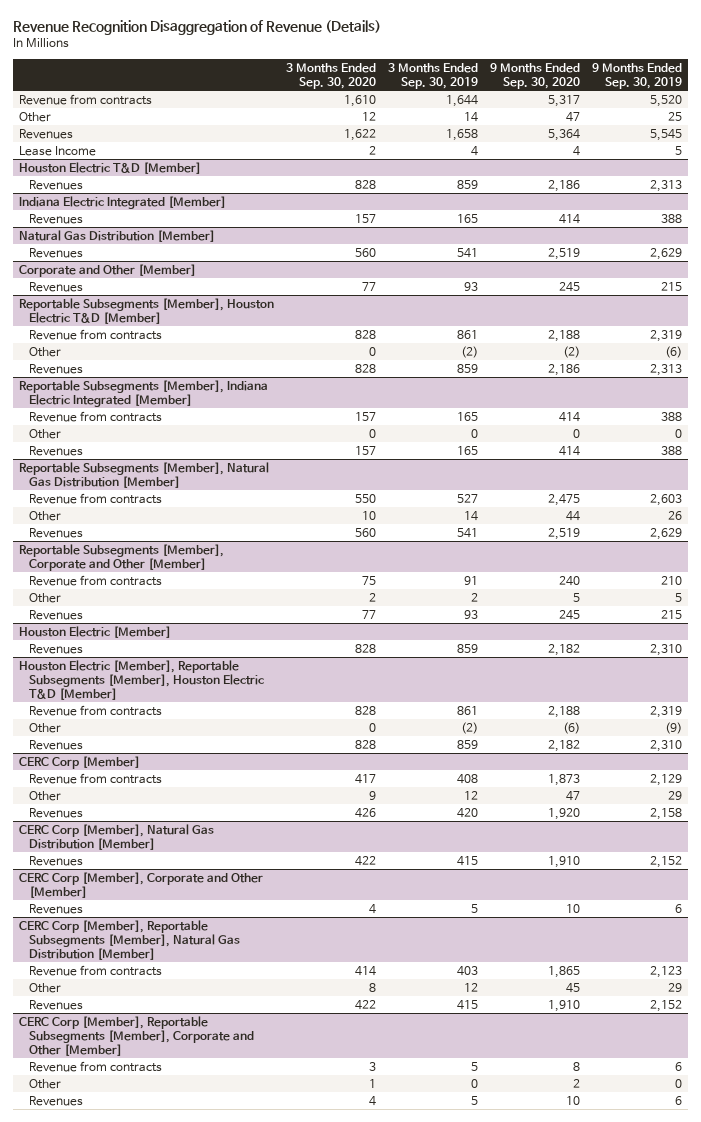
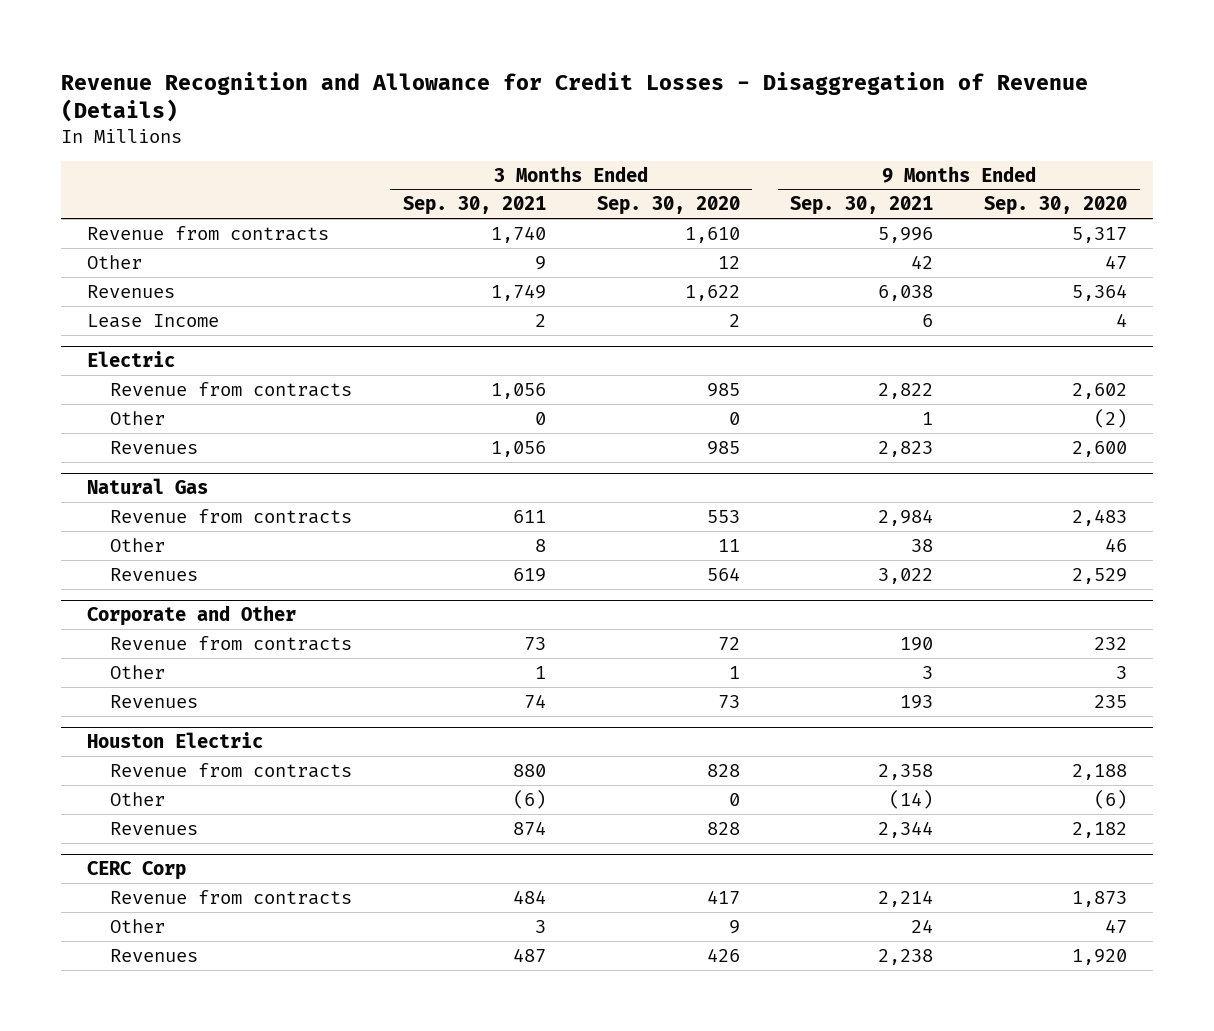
- Revenue Recognition Disaggregation of Revenue (Details)
+ Revenue Recognition and Allowance for Credit Losses - Disaggregation of Revenue (Details)
- | 3 Months Ended Sep. 30, 2020 | 3 Months Ended Sep. 30, 2019 | 9 Months Ended Sep. 30, 2020 | 9 Months Ended Sep. 30, 2019
+ | 3 Months Ended Sep. 30, 2021 | 3 Months Ended Sep. 30, 2020 | 9 Months Ended Sep. 30, 2021 | 9 Months Ended Sep. 30, 2020
- Houston Electric T&D [Member]
- Revenues | 828 | 859 | 2,186 | 2,313
- Indiana Electric Integrated [Member]
- Revenues | 157 | 165 | 414 | 388
- Natural Gas Distribution [Member]
- Revenues | 560 | 541 | 2,519 | 2,629
- Corporate and Other [Member]
- Revenues | 77 | 93 | 245 | 215
- Reportable Subsegments [Member], Houston Electric T&D [Member]
- Revenue from contracts | 828 | 861 | 2,188 | 2,319
+ Electric
+ Revenue from contracts | 1,056 | 985 | 2,822 | 2,602
- Revenues | 828 | 859 | 2,186 | 2,313
- Reportable Subsegments [Member], Indiana Electric Integrated [Member]
- Revenue from contracts | 157 | 165 | 414 | 388
- Other | 0 | 0 | 0 | 0
- Revenues | 157 | 165 | 414 | 388
- Reportable Subsegments [Member], Natural Gas Distribution [Member]
- Revenue from contracts | 550 | 527 | 2,475 | 2,603
- Other | 10 | 14 | 44 | 26
- Revenues | 560 | 541 | 2,519 | 2,629
- Reportable Subsegments [Member], Corporate and Other [Member]
- Revenue from contracts | 75 | 91 | 240 | 210
- Other | 2 | 2 | 5 | 5
- Revenues | 77 | 93 | 245 | 215
- Houston Electric [Member]
- Revenues | 828 | 859 | 2,182 | 2,310
- Houston Electric [Member], Reportable Subsegments [Member], Houston Electric T&D [Member]
+ Revenues | 1,056 | 985 | 2,823 | 2,600
+ Natural Gas
+ Revenue from contracts | 611 | 553 | 2,984 | 2,483
+ Other | 8 | 11 | 38 | 46
+ Revenues | 619 | 564 | 3,022 | 2,529
+ Corporate and Other
+ Revenue from contracts | 73 | 72 | 190 | 232
+ Other | 1 | 1 | 3 | 3
+ Revenues | 74 | 73 | 193 | 235
+ Houston Electric
- CERC Corp [Member]
+ CERC Corp
- CERC Corp [Member], Natural Gas Distribution [Member]
- Revenues | 422 | 415 | 1,910 | 2,152
- CERC Corp [Member], Corporate and Other [Member]
- Revenues | 4 | 5 | 10 | 6
- CERC Corp [Member], Reportable Subsegments [Member], Natural Gas Distribution [Member]
- Revenue from contracts | 414 | 403 | 1,865 | 2,123
- Other | 8 | 12 | 45 | 29
- Revenues | 422 | 415 | 1,910 | 2,152
- CERC Corp [Member], Reportable Subsegments [Member], Corporate and Other [Member]
- Revenue from contracts | 3 | 5 | 8 | 6
- Other | 1 | 0 | 2 | 0
- Revenues | 4 | 5 | 10 | 6

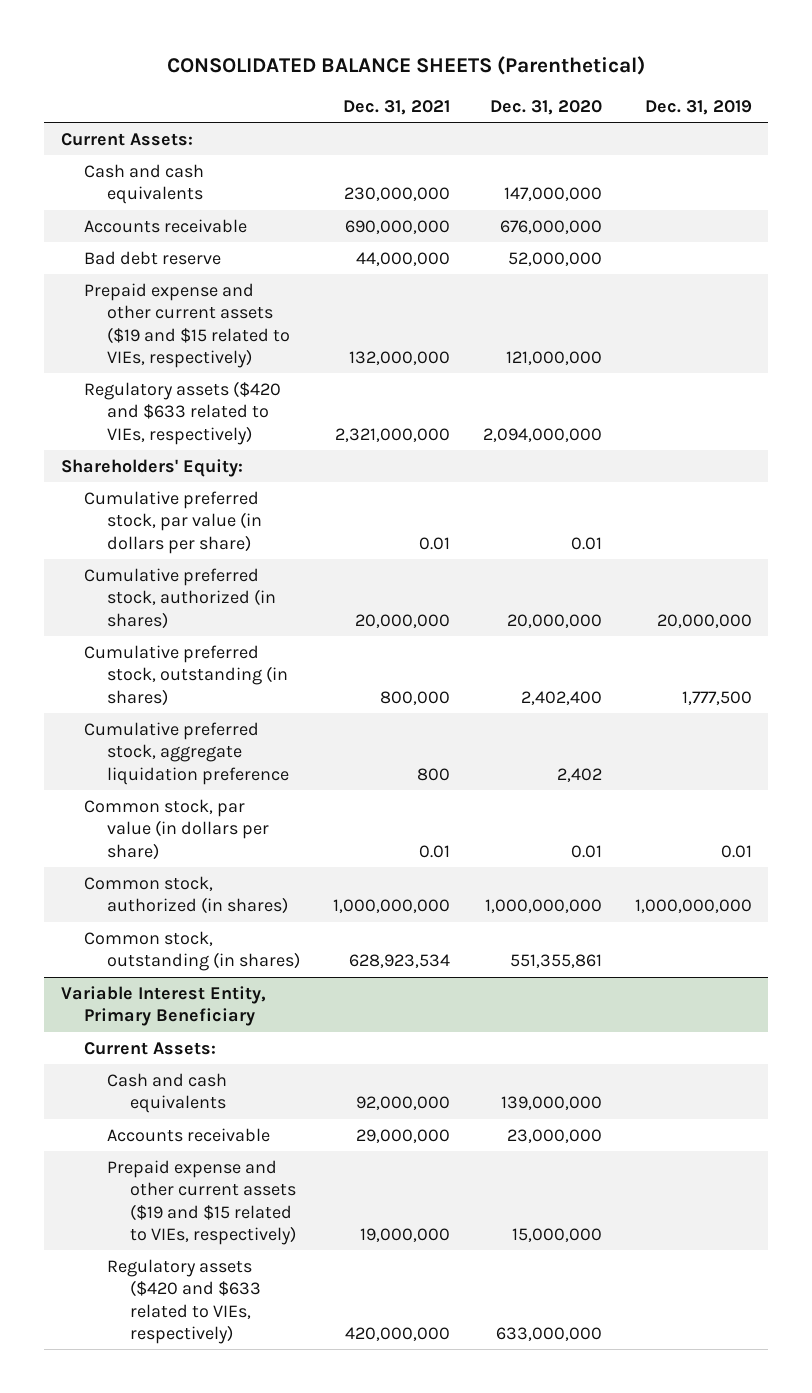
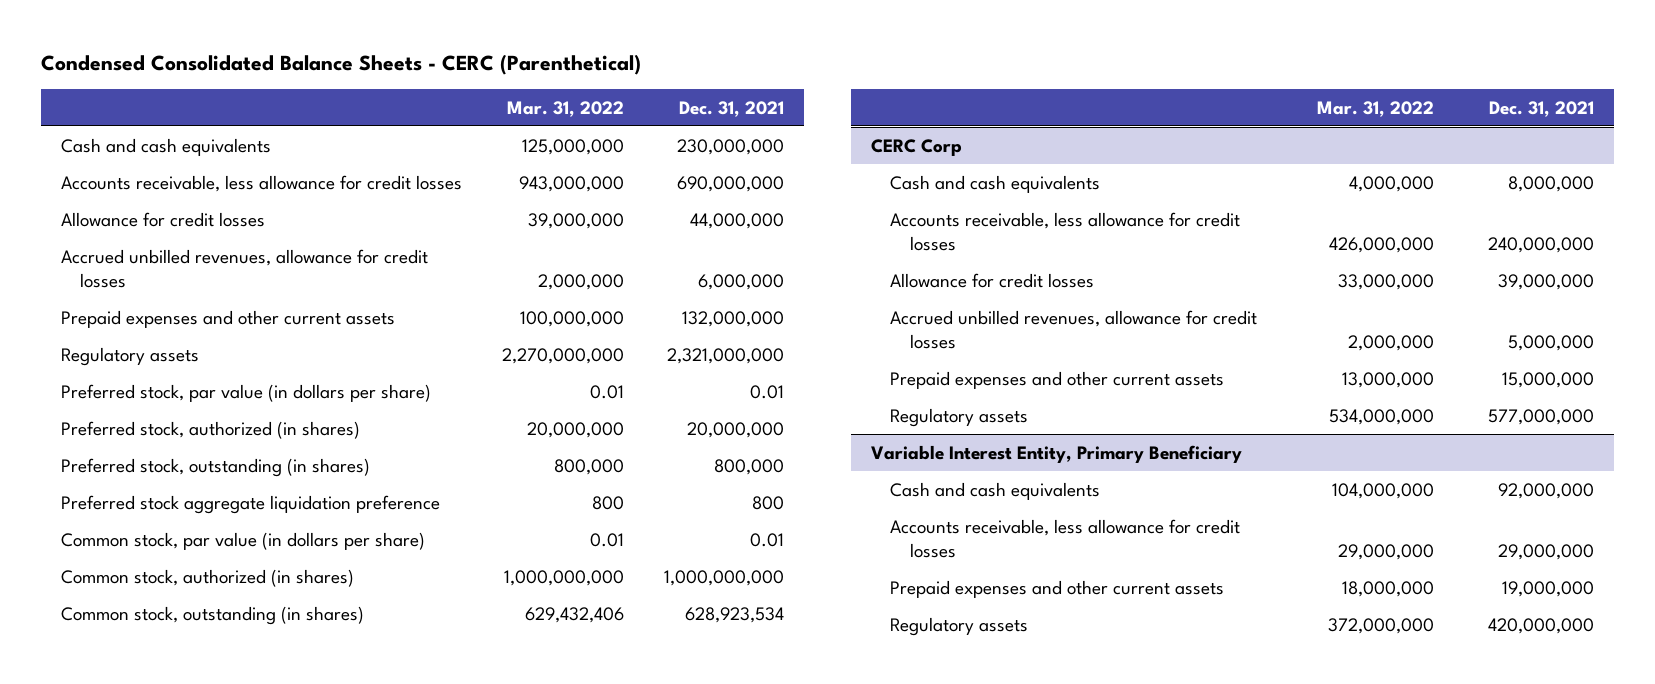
- CONSOLIDATED BALANCE SHEETS (Parenthetical)
+ Condensed Consolidated Balance Sheets - CERC (Parenthetical)
- | Dec. 31, 2021 | Dec. 31, 2020 | Dec. 31, 2019
+ | Mar. 31, 2022 | Dec. 31, 2021
- Current Assets:
- Accounts receivable | 690,000,000 | 676,000,000 |
- Bad debt reserve | 44,000,000 | 52,000,000 |
- Prepaid expense and other current assets ($19 and $15 related to VIEs, respectively) | 132,000,000 | 121,000,000 |
- Regulatory assets ($420 and $633 related to VIEs, respectively) | 2,321,000,000 | 2,094,000,000 |
- Shareholders' Equity:
- Cumulative preferred stock, par value (in dollars per share) | 0.01 | 0.01 |
- Cumulative preferred stock, authorized (in shares) | 20,000,000 | 20,000,000 | 20,000,000
- Cumulative preferred stock, outstanding (in shares) | 800,000 | 2,402,400 | 1,777,500
- Cumulative preferred stock, aggregate liquidation preference | 800 | 2,402 |
+ Accounts receivable, less allowance for credit losses | 943,000,000 | 690,000,000
+ Allowance for credit losses | 39,000,000 | 44,000,000
+ Accrued unbilled revenues, allowance for credit losses | 2,000,000 | 6,000,000
+ Prepaid expenses and other current assets | 100,000,000 | 132,000,000
+ Regulatory assets | 2,270,000,000 | 2,321,000,000
+ Preferred stock, par value (in dollars per share) | 0.01 | 0.01
+ Preferred stock, authorized (in shares) | 20,000,000 | 20,000,000
+ Preferred stock, outstanding (in shares) | 800,000 | 800,000
+ Preferred stock aggregate liquidation preference | 800 | 800
+ CERC Corp
+ Cash and cash equivalents | 4,000,000 | 8,000,000
+ Accounts receivable, less allowance for credit losses | 426,000,000 | 240,000,000
+ Allowance for credit losses | 33,000,000 | 39,000,000
+ Accrued unbilled revenues, allowance for credit losses | 2,000,000 | 5,000,000
+ Prepaid expenses and other current assets | 13,000,000 | 15,000,000
+ Regulatory assets | 534,000,000 | 577,000,000
@ Variable Interest Entity, Primary Beneficiary
- Current Assets:
- Accounts receivable | 29,000,000 | 23,000,000 |
- Prepaid expense and other current assets ($19 and $15 related to VIEs, respectively) | 19,000,000 | 15,000,000 |
- Regulatory assets ($420 and $633 related to VIEs, respectively) | 420,000,000 | 633,000,000 |
+ Accounts receivable, less allowance for credit losses | 29,000,000 | 29,000,000
+ Prepaid expenses and other current assets | 18,000,000 | 19,000,000
+ Regulatory assets | 372,000,000 | 420,000,000

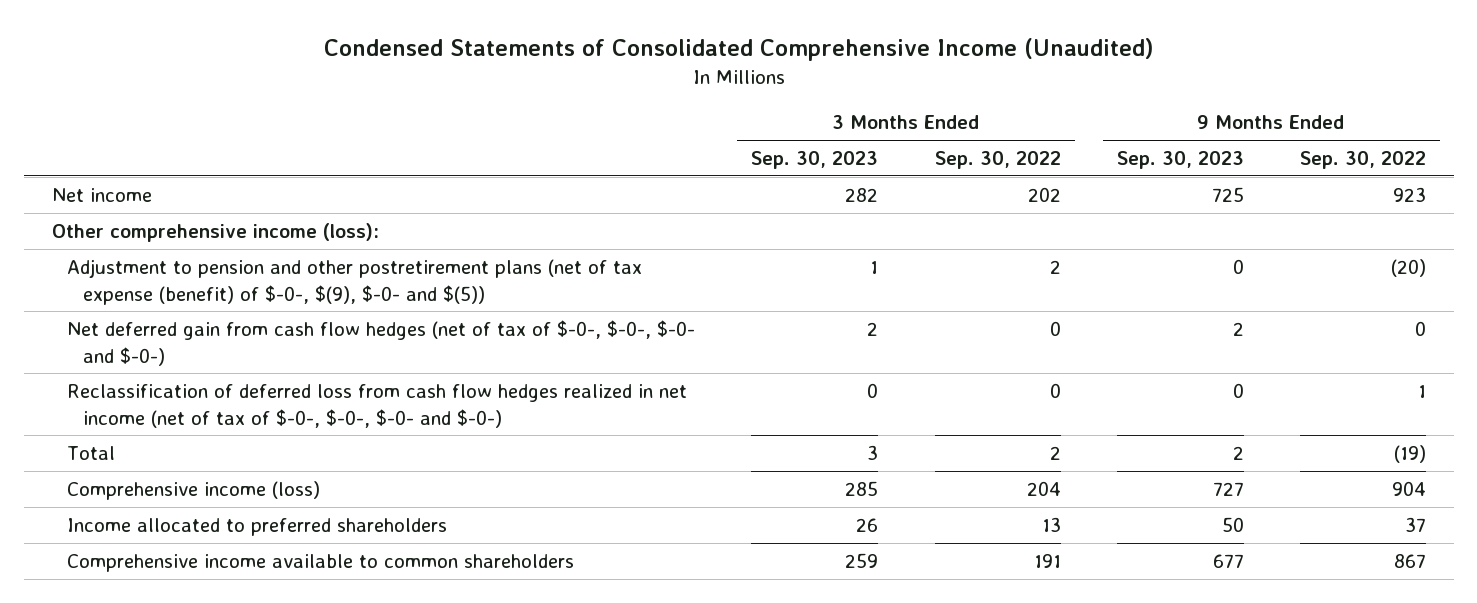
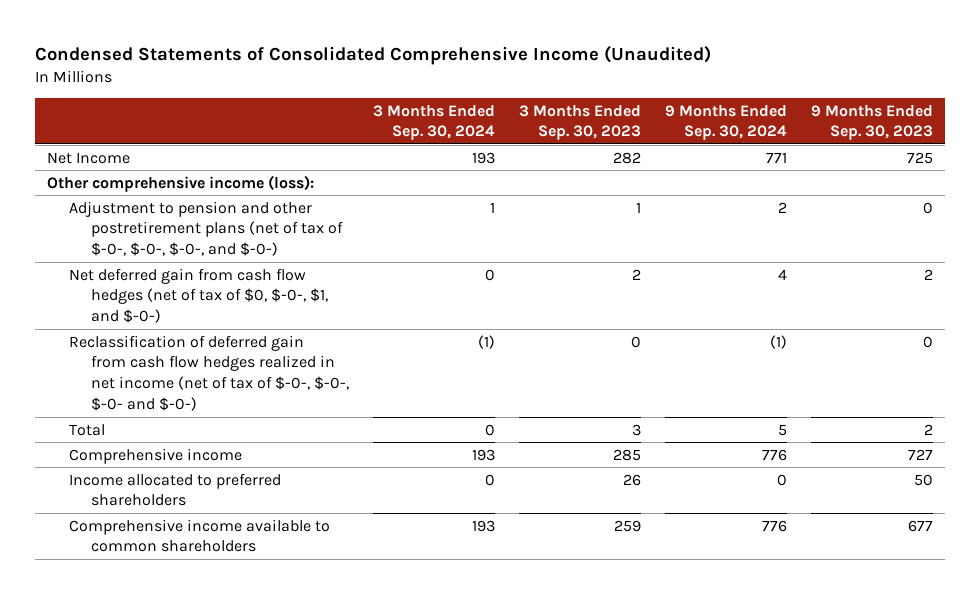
- | 3 Months Ended Sep. 30, 2023 | 3 Months Ended Sep. 30, 2022 | 9 Months Ended Sep. 30, 2023 | 9 Months Ended Sep. 30, 2022
+ | 3 Months Ended Sep. 30, 2024 | 3 Months Ended Sep. 30, 2023 | 9 Months Ended Sep. 30, 2024 | 9 Months Ended Sep. 30, 2023
- Net income | 282 | 202 | 725 | 923
+ Net Income | 193 | 282 | 771 | 725
- Adjustment to pension and other postretirement plans (net of tax expense (benefit) of $-0-, $(9), $-0- and $(5)) | 1 | 2 | 0 | (20)
- Net deferred gain from cash flow hedges (net of tax of $-0-, $-0-, $-0- and $-0-) | 2 | 0 | 2 | 0
- Reclassification of deferred loss from cash flow hedges realized in net income (net of tax of $-0-, $-0-, $-0- and $-0-) | 0 | 0 | 0 | 1
+ Adjustment to pension and other postretirement plans (net of tax of $-0-, $-0-, $-0-, and $-0-) | 1 | 1 | 2 | 0
+ Net deferred gain from cash flow hedges (net of tax of $0, $-0-, $1, and $-0-) | 0 | 2 | 4 | 2
+ Reclassification of deferred gain from cash flow hedges realized in net income (net of tax of $-0-, $-0-, $-0- and $-0-) | (1) | 0 | (1) | 0
- Comprehensive income (loss) | 285 | 204 | 727 | 904
+ Comprehensive income | 193 | 285 | 776 | 727

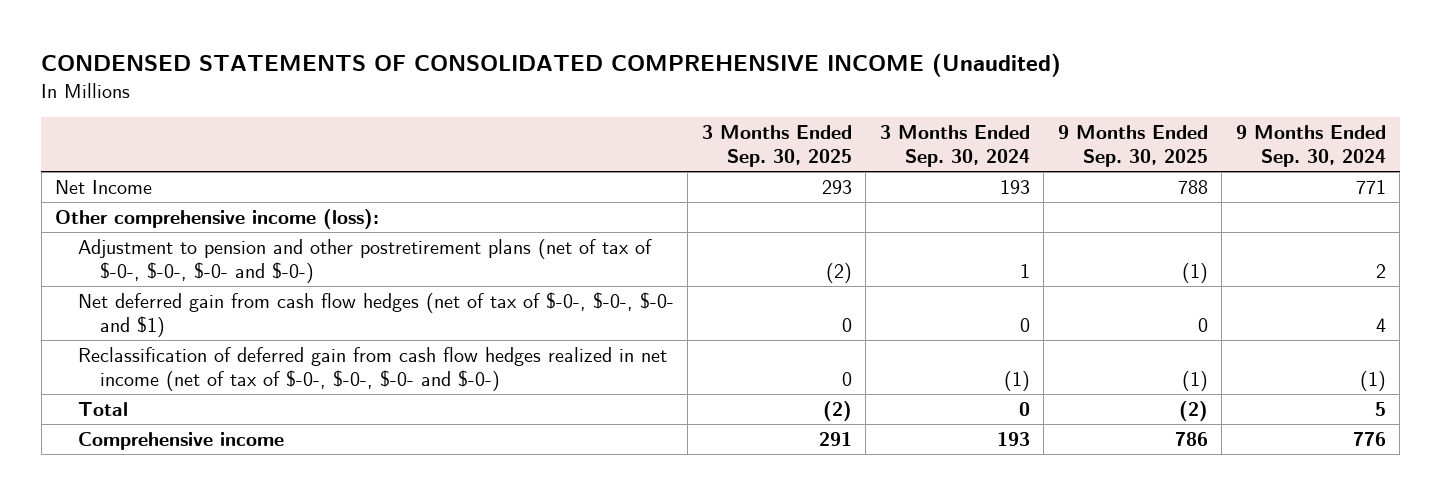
- Condensed Statements of Consolidated Comprehensive Income (Unaudited)
+ CONDENSED STATEMENTS OF CONSOLIDATED COMPREHENSIVE INCOME (Unaudited)
- | 3 Months Ended Sep. 30, 2024 | 3 Months Ended Sep. 30, 2023 | 9 Months Ended Sep. 30, 2024 | 9 Months Ended Sep. 30, 2023
+ | 3 Months Ended Sep. 30, 2025 | 3 Months Ended Sep. 30, 2024 | 9 Months Ended Sep. 30, 2025 | 9 Months Ended Sep. 30, 2024
- Adjustment to pension and other postretirement plans (net of tax of $-0-, $-0-, $-0-, and $-0-) | 1 | 1 | 2 | 0
- Net deferred gain from cash flow hedges (net of tax of $0, $-0-, $1, and $-0-) | 0 | 2 | 4 | 2
+ Adjustment to pension and other postretirement plans (net of tax of $-0-, $-0-, $-0- and $-0-) | (2) | 1 | (1) | 2
+ Net deferred gain from cash flow hedges (net of tax of $-0-, $-0-, $-0- and $1) | 0 | 0 | 0 | 4
- Income allocated to preferred shareholders | 0 | 26 | 0 | 50
- Comprehensive income available to common shareholders | 193 | 259 | 776 | 677

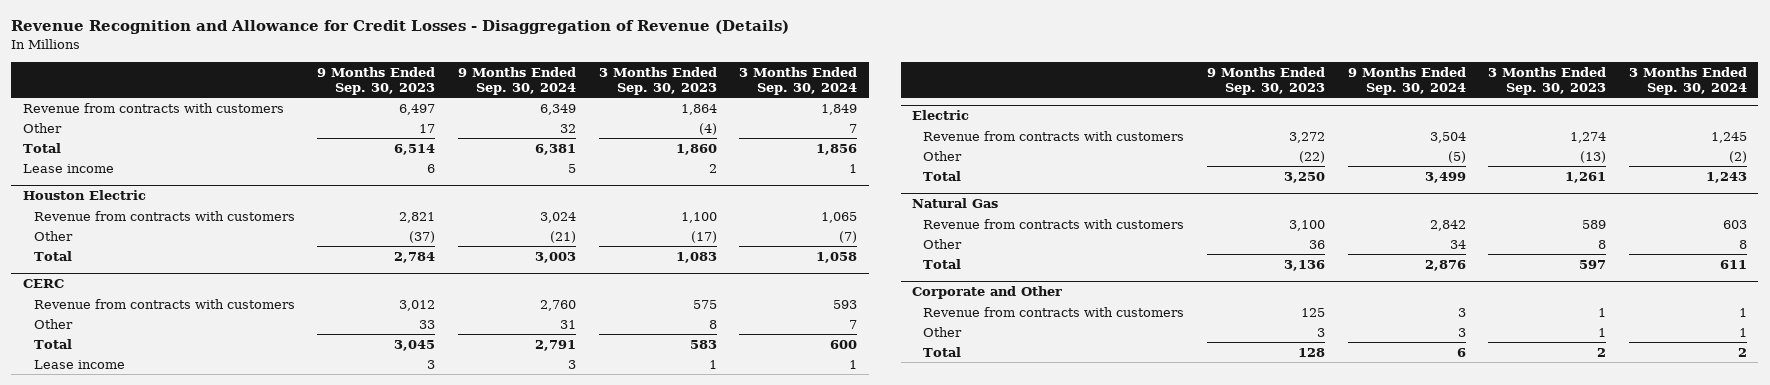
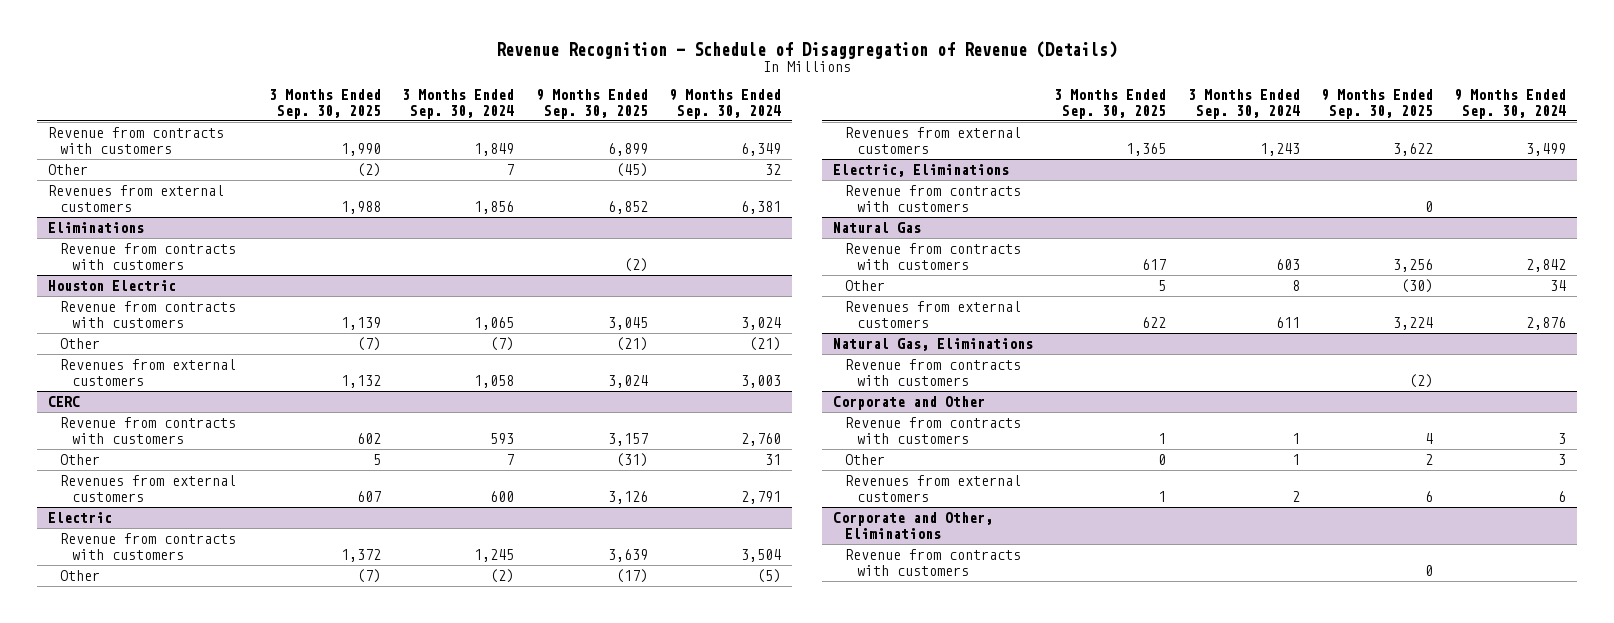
- Revenue Recognition and Allowance for Credit Losses - Disaggregation of Revenue (Details)
+ Revenue Recognition - Schedule of Disaggregation of Revenue (Details)
- | 9 Months Ended Sep. 30, 2023 | 9 Months Ended Sep. 30, 2024 | 3 Months Ended Sep. 30, 2023 | 3 Months Ended Sep. 30, 2024
+ | 3 Months Ended Sep. 30, 2025 | 3 Months Ended Sep. 30, 2024 | 9 Months Ended Sep. 30, 2025 | 9 Months Ended Sep. 30, 2024
- Total | 6,514 | 6,381 | 1,860 | 1,856
- Lease income | 6 | 5 | 2 | 1
+ Revenues from external customers | 1,988 | 1,856 | 6,852 | 6,381
+ Eliminations
+ Revenue from contracts with customers | | | (2) |
@ Houston Electric
- Total | 2,784 | 3,003 | 1,083 | 1,058
+ Revenues from external customers | 1,132 | 1,058 | 3,024 | 3,003
@ CERC
- Total | 3,045 | 2,791 | 583 | 600
- Lease income | 3 | 3 | 1 | 1
+ Revenues from external customers | 607 | 600 | 3,126 | 2,791
@ Electric
- Total | 3,250 | 3,499 | 1,261 | 1,243
+ Revenues from external customers | 1,365 | 1,243 | 3,622 | 3,499
+ Electric, Eliminations
+ Revenue from contracts with customers | | | 0 |
@ Natural Gas
- Total | 3,136 | 2,876 | 597 | 611
+ Revenues from external customers | 622 | 611 | 3,224 | 2,876
+ Natural Gas, Eliminations
+ Revenue from contracts with customers | | | (2) |
@ Corporate and Other
- Total | 128 | 6 | 2 | 2
+ Revenues from external customers | 1 | 2 | 6 | 6
+ Corporate and Other, Eliminations
+ Revenue from contracts with customers | | | 0 |

